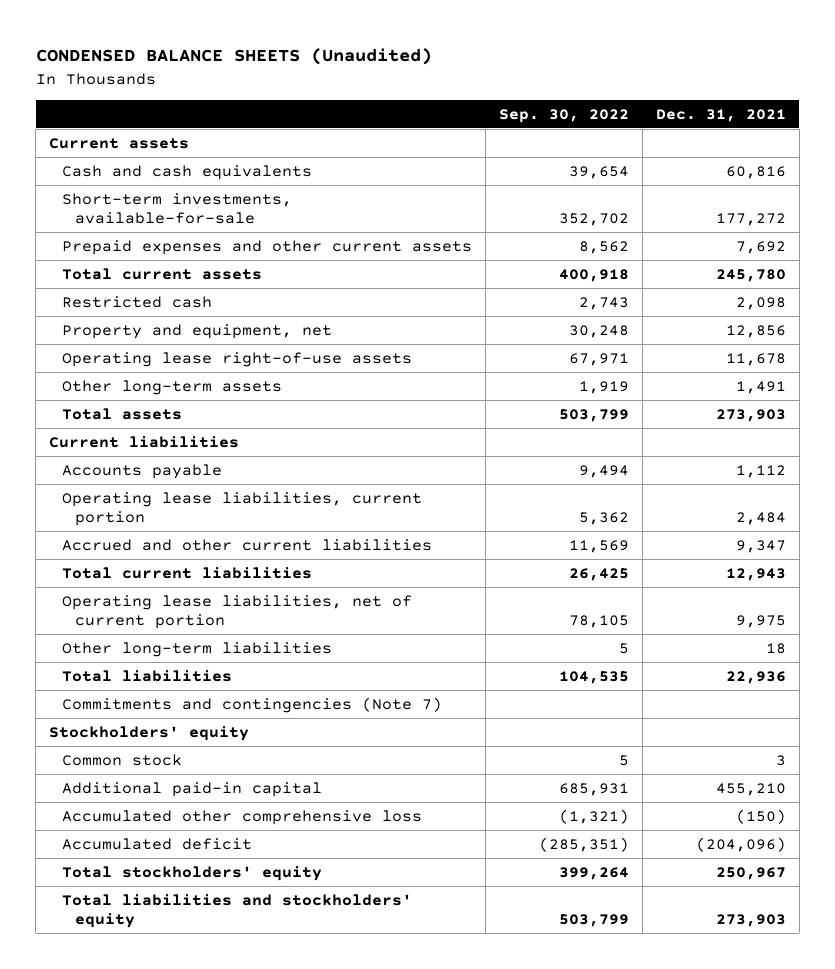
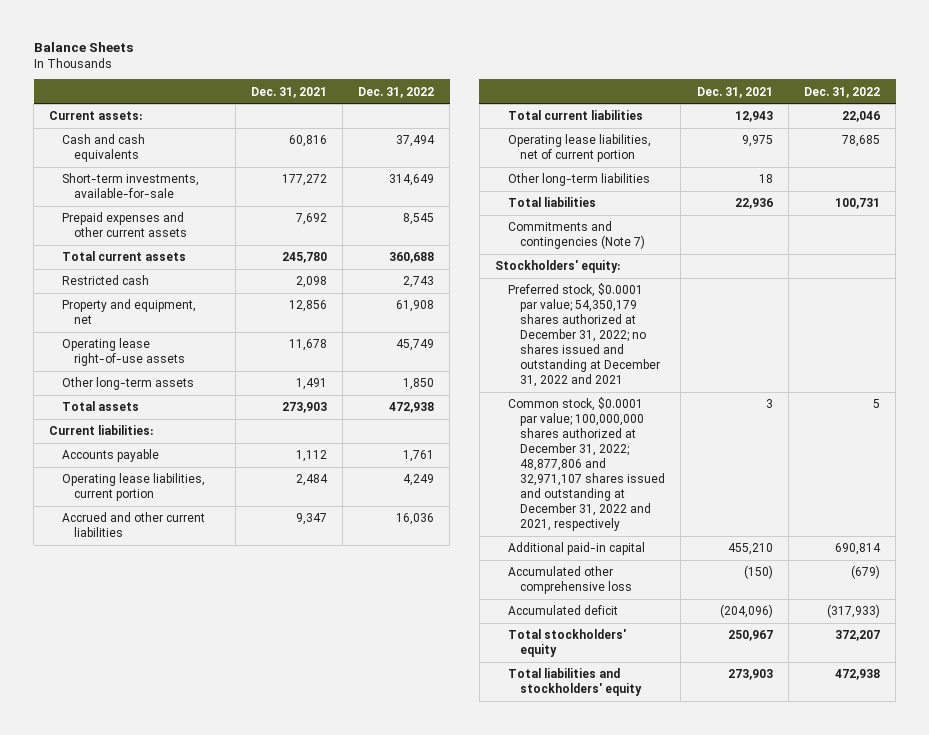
- CONDENSED BALANCE SHEETS (Unaudited)
+ Balance Sheets
- | Sep. 30, 2022 | Dec. 31, 2021
+ | Dec. 31, 2021 | Dec. 31, 2022
- Current assets
+ Current assets:
- Current liabilities
+ Current liabilities:
- Stockholders' equity
- Common stock | 5 | 3
+ Stockholders' equity:
+ Preferred stock, $0.0001 par value; 54,350,179 shares authorized at December 31, 2022; no shares issued and outstanding at December 31, 2022 and 2021
+ Common stock, $0.0001 par value; 100,000,000 shares authorized at December 31, 2022; 48,877,806 and 32,971,107 shares issued and outstanding at December 31, 2022 and 2021, respectively | 3 | 5

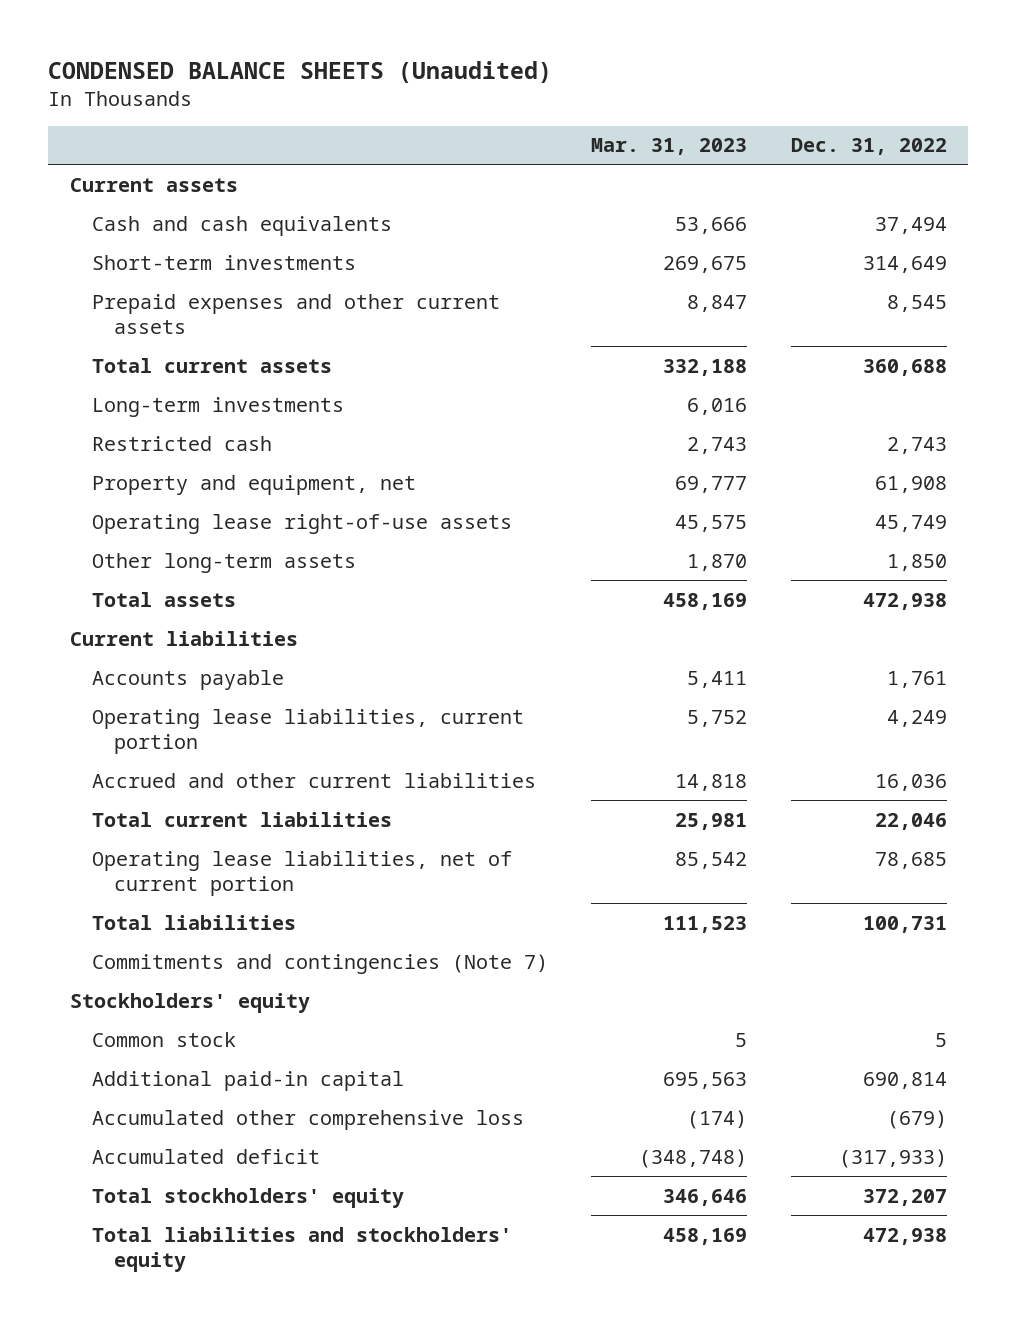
- Balance Sheets
+ CONDENSED BALANCE SHEETS (Unaudited)
- | Dec. 31, 2021 | Dec. 31, 2022
+ | Mar. 31, 2023 | Dec. 31, 2022
- Current assets:
+ Current assets
- Short-term investments, available-for-sale | 177,272 | 314,649
+ Short-term investments | 269,675 | 314,649
+ Long-term investments | 6,016 |
- Current liabilities:
+ Current liabilities
- Other long-term liabilities | 18 |
- Stockholders' equity:
- Preferred stock, $0.0001 par value; 54,350,179 shares authorized at December 31, 2022; no shares issued and outstanding at December 31, 2022 and 2021
- Common stock, $0.0001 par value; 100,000,000 shares authorized at December 31, 2022; 48,877,806 and 32,971,107 shares issued and outstanding at December 31, 2022 and 2021, respectively | 3 | 5
+ Stockholders' equity
+ Common stock | 5 | 5

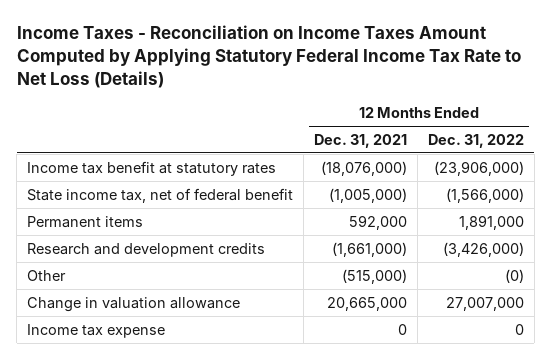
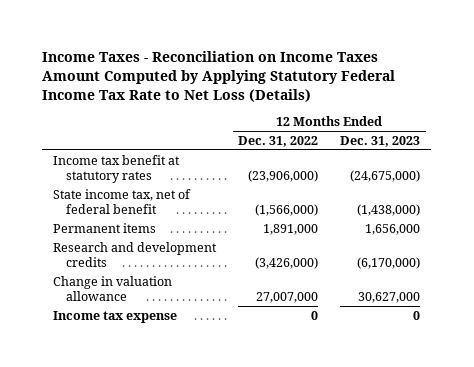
- | 12 Months Ended Dec. 31, 2021 | 12 Months Ended Dec. 31, 2022
+ | 12 Months Ended Dec. 31, 2022 | 12 Months Ended Dec. 31, 2023
- Other | (515,000) | (0)

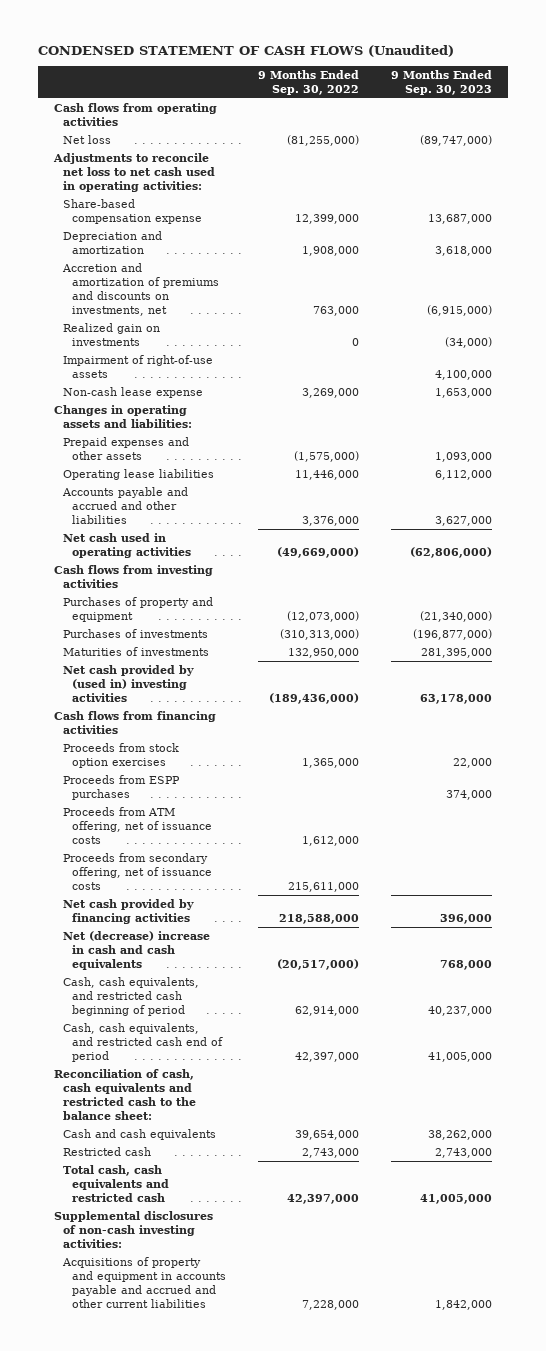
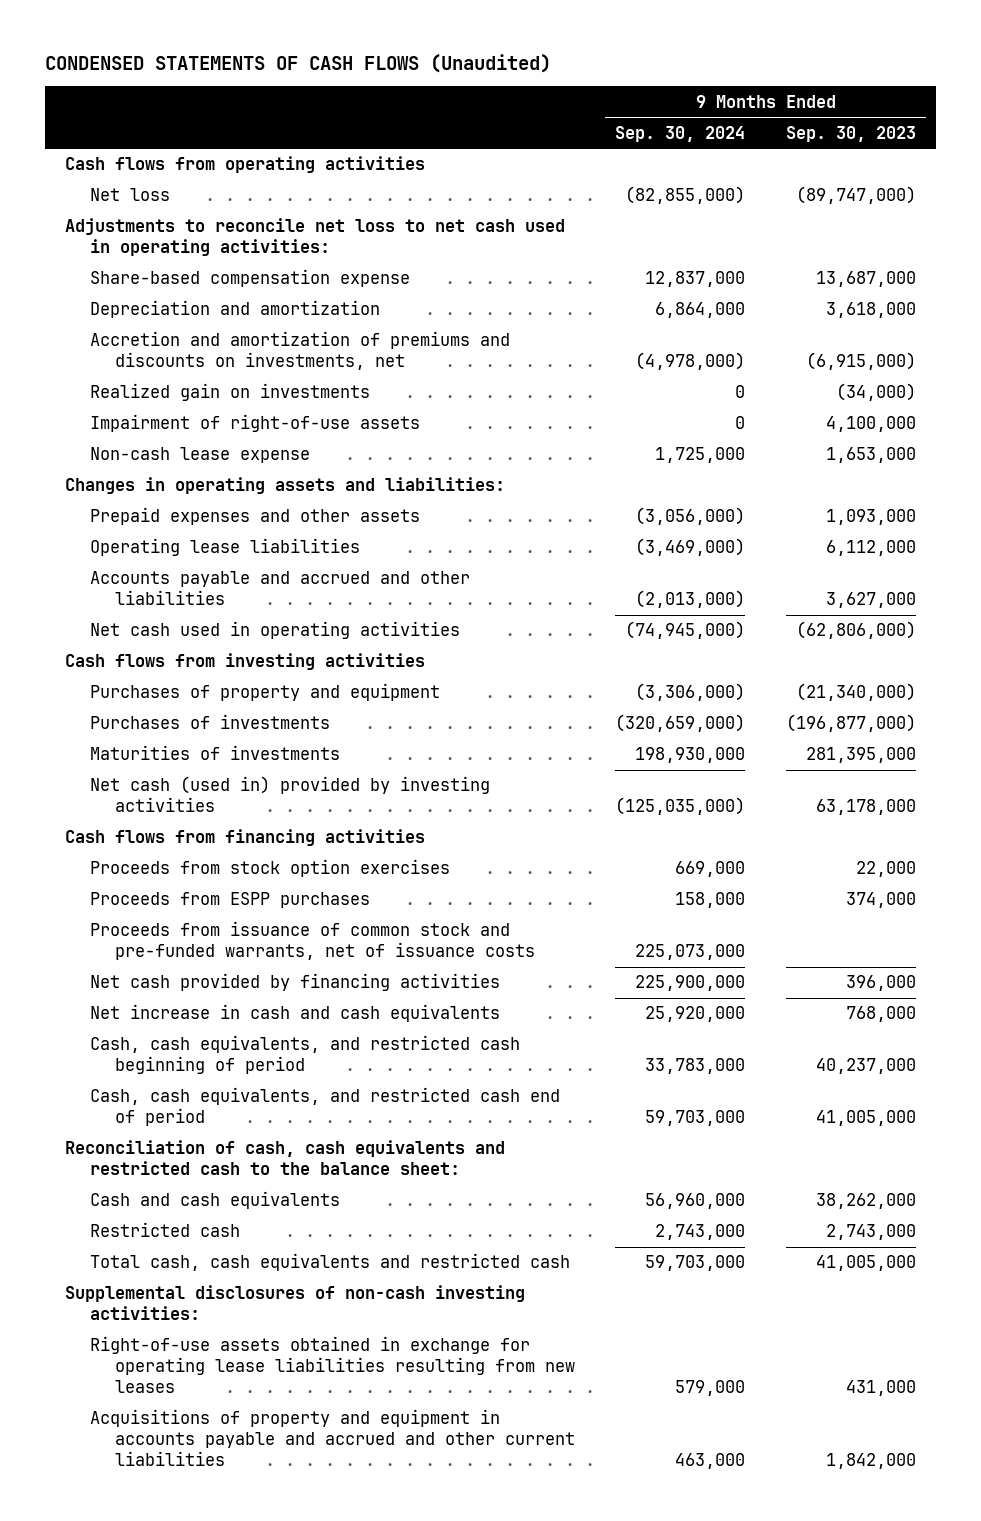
- CONDENSED STATEMENT OF CASH FLOWS (Unaudited)
+ CONDENSED STATEMENTS OF CASH FLOWS (Unaudited)
- | 9 Months Ended Sep. 30, 2022 | 9 Months Ended Sep. 30, 2023
+ | 9 Months Ended Sep. 30, 2024 | 9 Months Ended Sep. 30, 2023
- Net cash provided by (used in) investing activities | (189,436,000) | 63,178,000
+ Net cash (used in) provided by investing activities | (125,035,000) | 63,178,000
- Proceeds from ATM offering, net of issuance costs | 1,612,000 |
- Proceeds from secondary offering, net of issuance costs | 215,611,000 |
+ Proceeds from issuance of common stock and pre-funded warrants, net of issuance costs | 225,073,000 |
- Net (decrease) increase in cash and cash equivalents | (20,517,000) | 768,000
+ Net increase in cash and cash equivalents | 25,920,000 | 768,000
+ Right-of-use assets obtained in exchange for operating lease liabilities resulting from new leases | 579,000 | 431,000

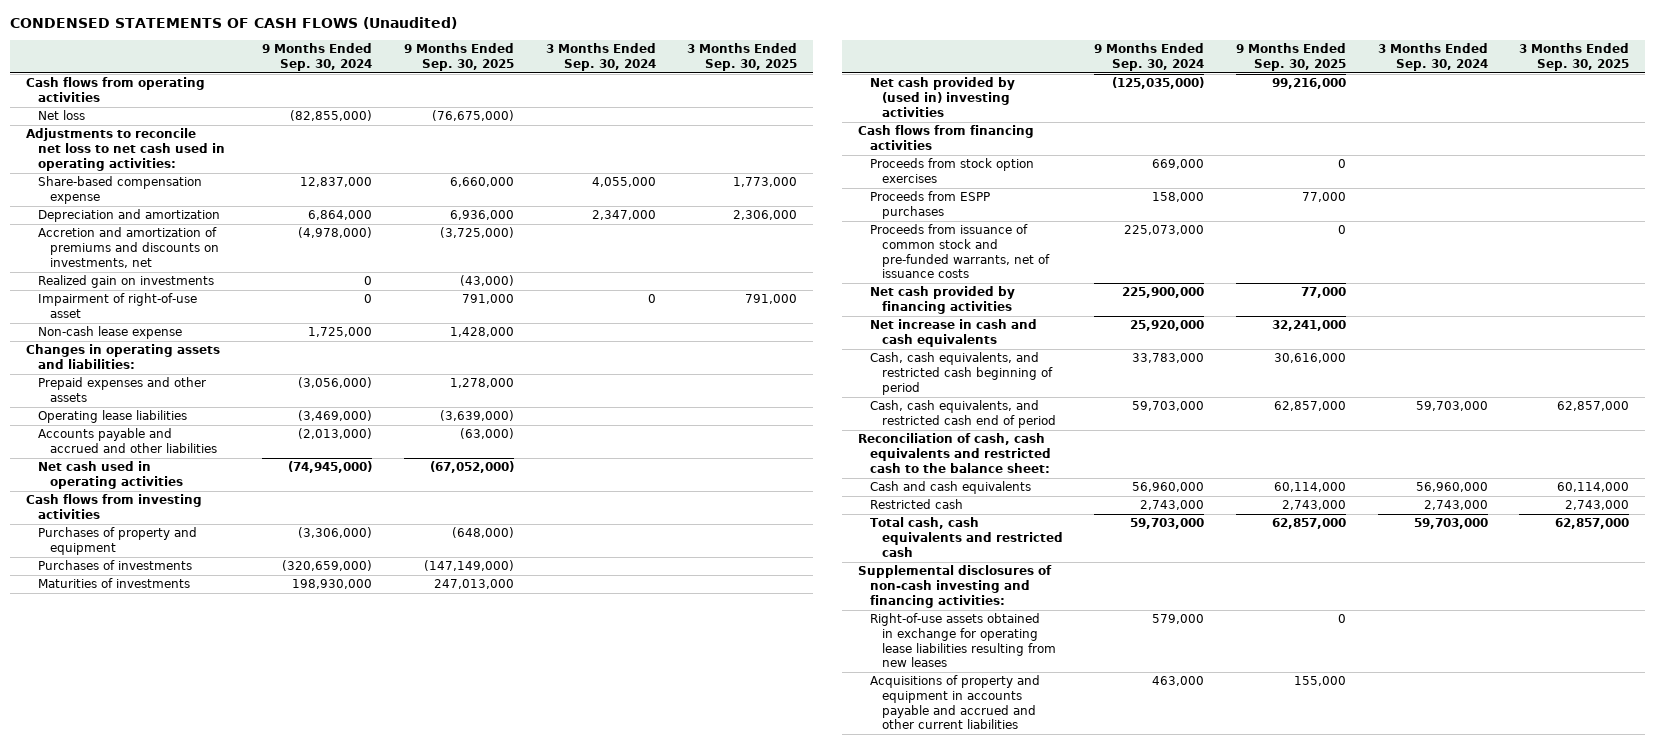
- | 9 Months Ended Sep. 30, 2024 | 9 Months Ended Sep. 30, 2023
+ | 9 Months Ended Sep. 30, 2024 | 9 Months Ended Sep. 30, 2025 | 3 Months Ended Sep. 30, 2024 | 3 Months Ended Sep. 30, 2025
- Impairment of right-of-use assets | 0 | 4,100,000
+ Impairment of right-of-use asset | 0 | 791,000 | 0 | 791,000
- Net cash (used in) provided by investing activities | (125,035,000) | 63,178,000
+ Net cash provided by (used in) investing activities | (125,035,000) | 99,216,000 | |
- Supplemental disclosures of non-cash investing activities:
+ Supplemental disclosures of non-cash investing and financing activities:

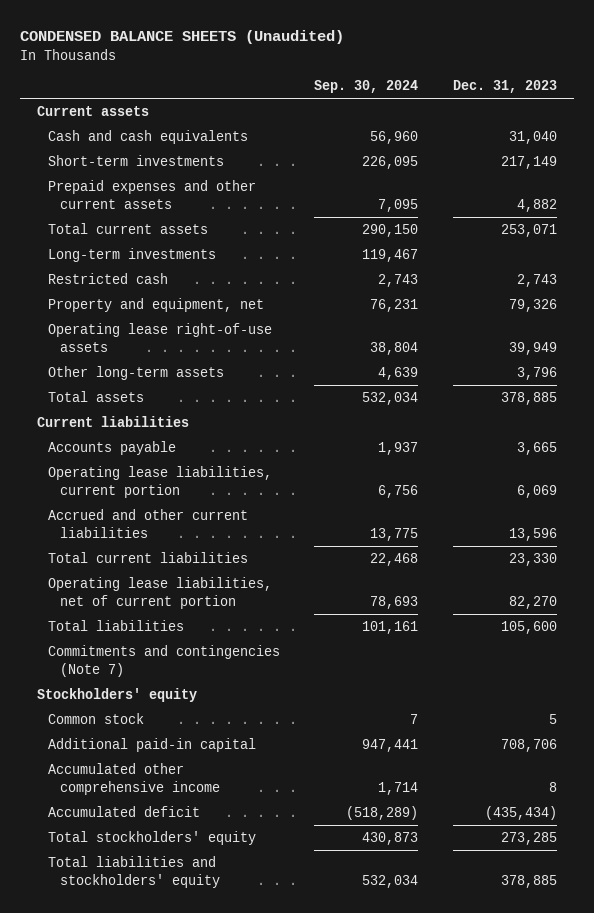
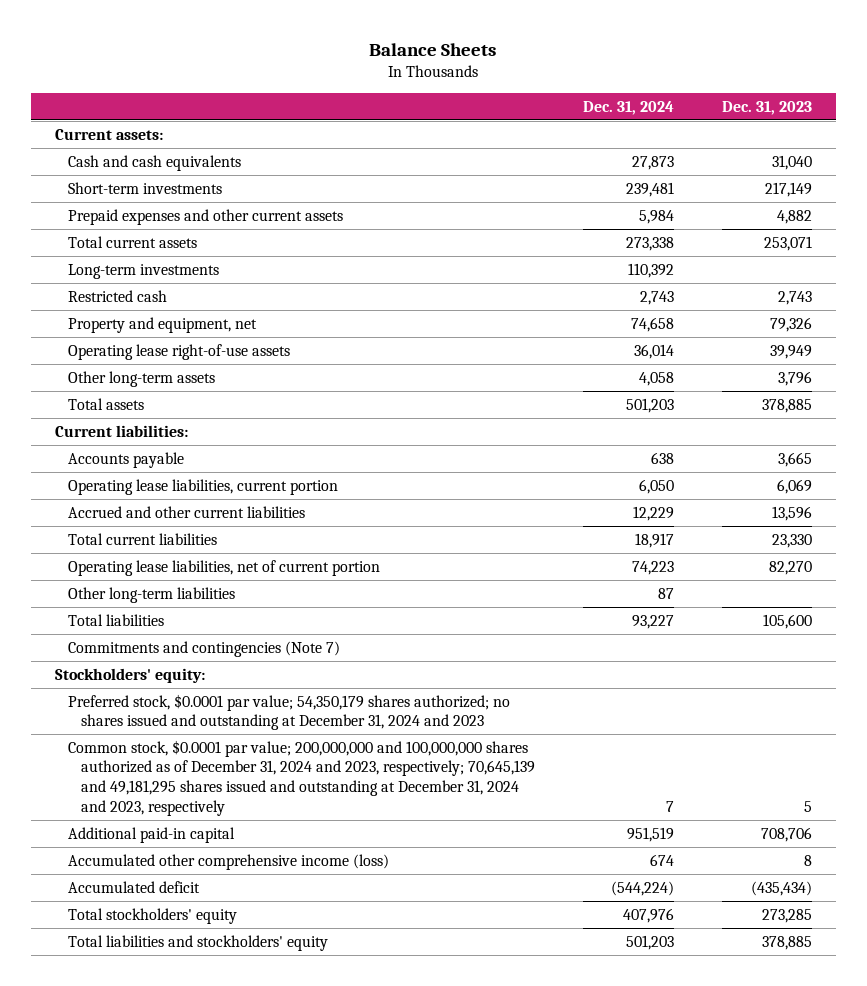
- CONDENSED BALANCE SHEETS (Unaudited)
+ Balance Sheets
- | Sep. 30, 2024 | Dec. 31, 2023
+ | Dec. 31, 2024 | Dec. 31, 2023
- Current assets
+ Current assets:
- Current liabilities
+ Current liabilities:
+ Other long-term liabilities | 87 |
- Stockholders' equity
- Common stock | 7 | 5
+ Stockholders' equity:
+ Preferred stock, $0.0001 par value; 54,350,179 shares authorized; no shares issued and outstanding at December 31, 2024 and 2023
+ Common stock, $0.0001 par value; 200,000,000 and 100,000,000 shares authorized as of December 31, 2024 and 2023, respectively; 70,645,139 and 49,181,295 shares issued and outstanding at December 31, 2024 and 2023, respectively | 7 | 5
- Accumulated other comprehensive income | 1,714 | 8
+ Accumulated other comprehensive income (loss) | 674 | 8

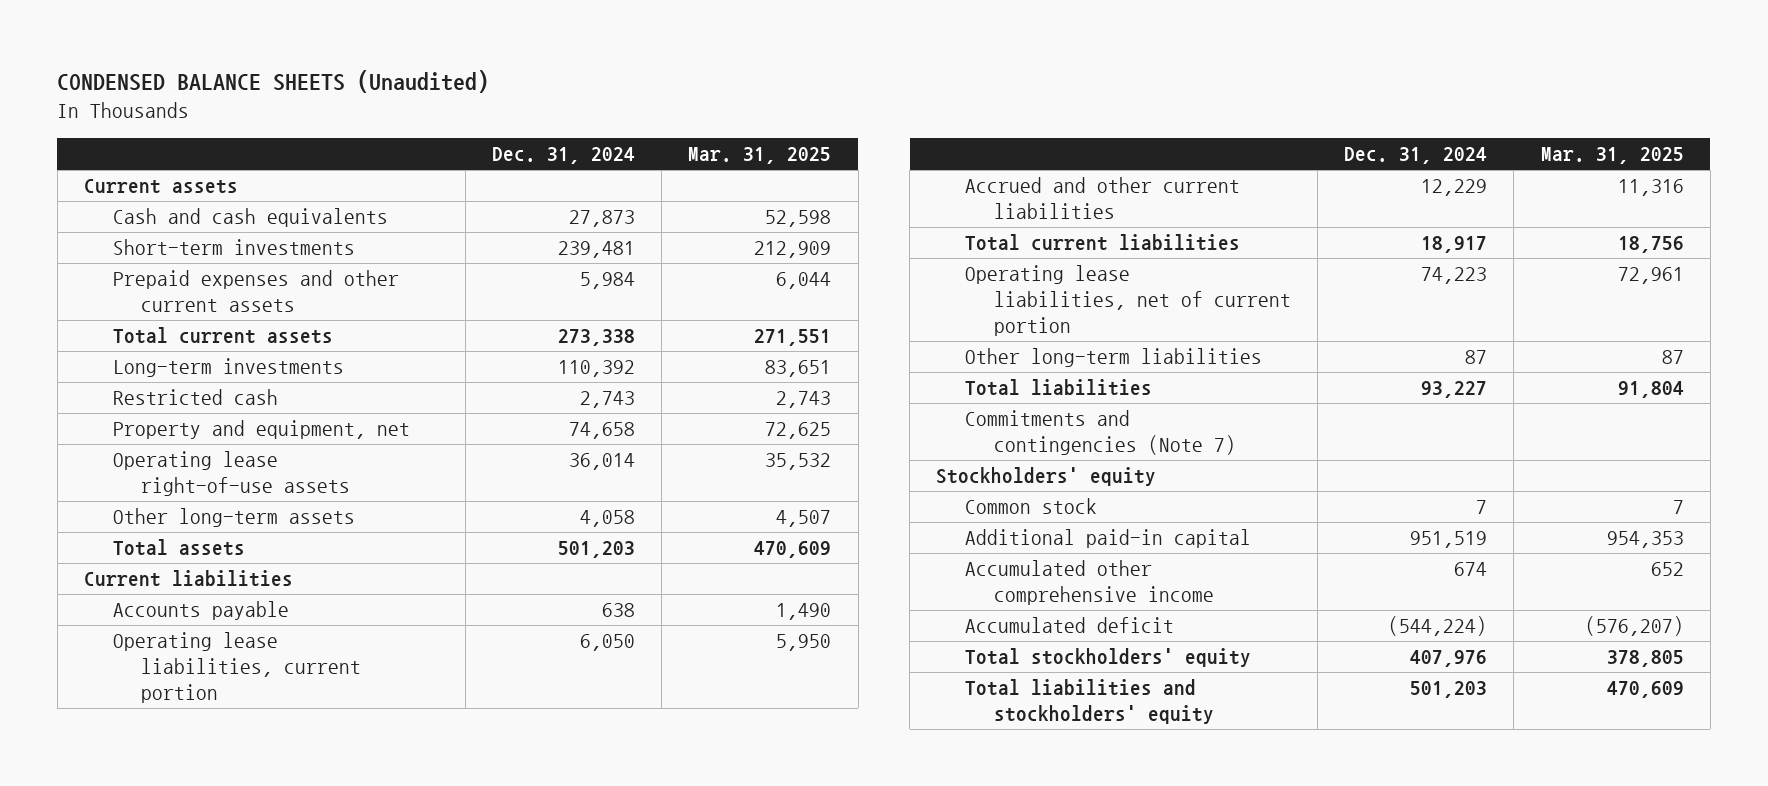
- Balance Sheets
+ CONDENSED BALANCE SHEETS (Unaudited)
- | Dec. 31, 2024 | Dec. 31, 2023
+ | Dec. 31, 2024 | Mar. 31, 2025
- Current assets:
+ Current assets
- Current liabilities:
+ Current liabilities
- Stockholders' equity:
- Preferred stock, $0.0001 par value; 54,350,179 shares authorized; no shares issued and outstanding at December 31, 2024 and 2023
- Common stock, $0.0001 par value; 200,000,000 and 100,000,000 shares authorized as of December 31, 2024 and 2023, respectively; 70,645,139 and 49,181,295 shares issued and outstanding at December 31, 2024 and 2023, respectively | 7 | 5
+ Stockholders' equity
+ Common stock | 7 | 7
- Accumulated other comprehensive income (loss) | 674 | 8
+ Accumulated other comprehensive income | 674 | 652

